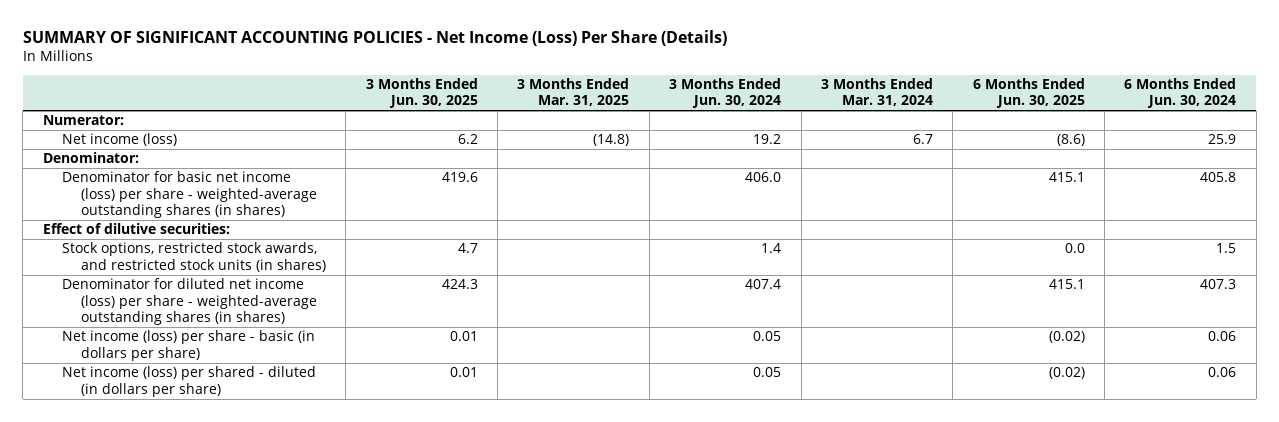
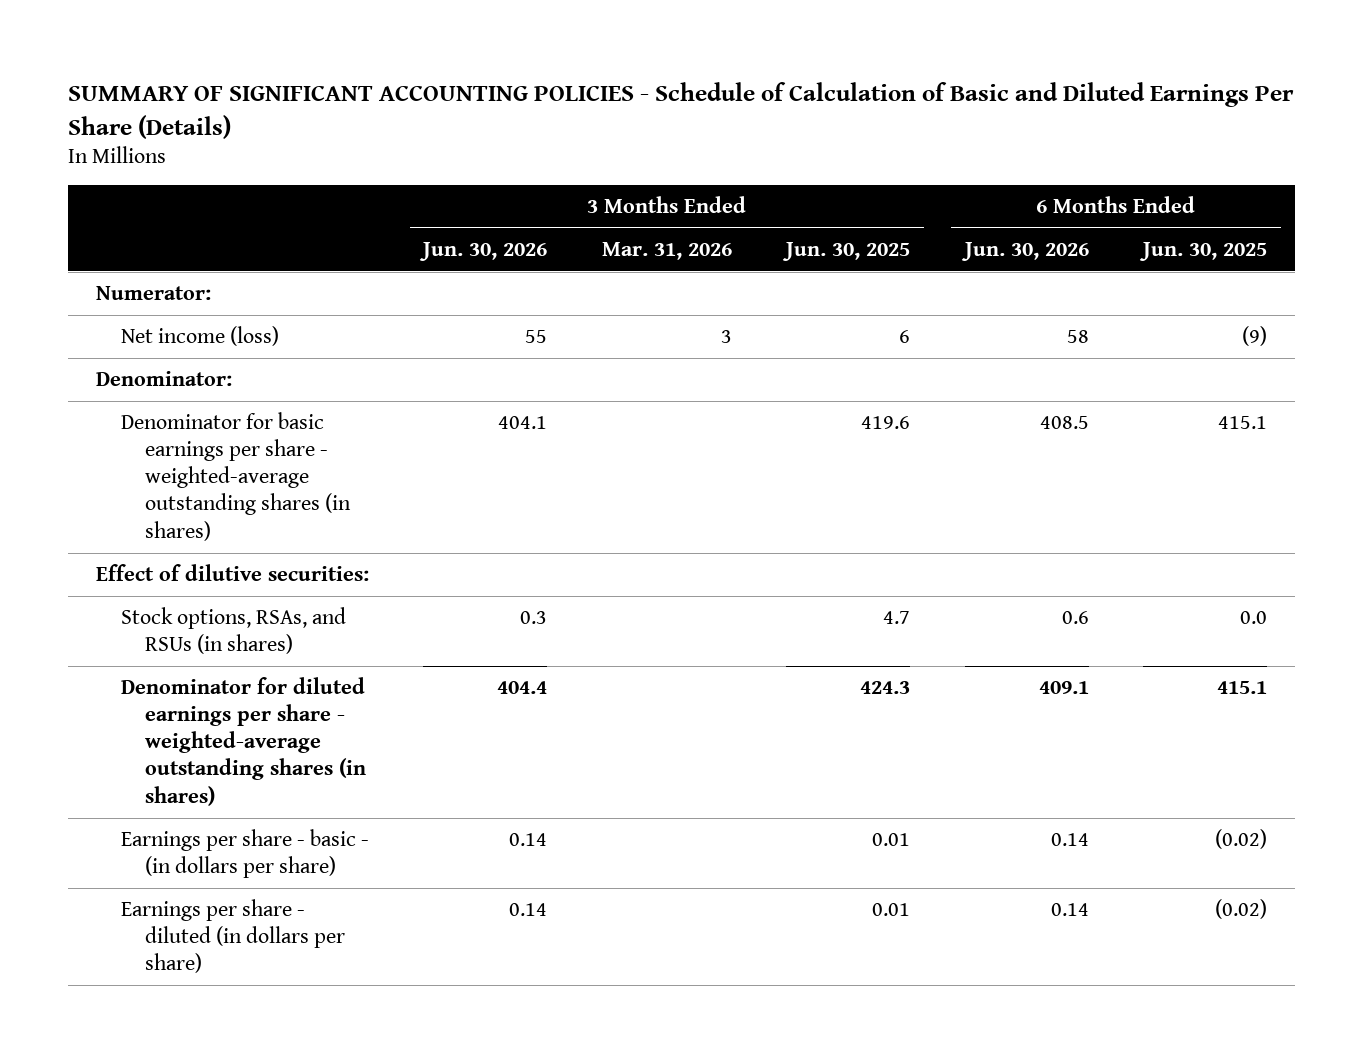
- SUMMARY OF SIGNIFICANT ACCOUNTING POLICIES - Net Income (Loss) Per Share (Details)
+ SUMMARY OF SIGNIFICANT ACCOUNTING POLICIES - Schedule of Calculation of Basic and Diluted Earnings Per Share (Details)
- | 3 Months Ended Jun. 30, 2025 | 3 Months Ended Mar. 31, 2025 | 3 Months Ended Jun. 30, 2024 | 3 Months Ended Mar. 31, 2024 | 6 Months Ended Jun. 30, 2025 | 6 Months Ended Jun. 30, 2024
+ | 3 Months Ended Jun. 30, 2026 | 3 Months Ended Mar. 31, 2026 | 3 Months Ended Jun. 30, 2025 | 6 Months Ended Jun. 30, 2026 | 6 Months Ended Jun. 30, 2025
- Net income (loss) | 6.2 | (14.8) | 19.2 | 6.7 | (8.6) | 25.9
+ Net income (loss) | 55 | 3 | 6 | 58 | (9)
- Denominator for basic net income (loss) per share - weighted-average outstanding shares (in shares) | 419.6 | | 406.0 | | 415.1 | 405.8
+ Denominator for basic earnings per share - weighted-average outstanding shares (in shares) | 404.1 | | 419.6 | 408.5 | 415.1
- Stock options, restricted stock awards, and restricted stock units (in shares) | 4.7 | | 1.4 | | 0.0 | 1.5
- Denominator for diluted net income (loss) per share - weighted-average outstanding shares (in shares) | 424.3 | | 407.4 | | 415.1 | 407.3
- Net income (loss) per share - basic (in dollars per share) | 0.01 | | 0.05 | | (0.02) | 0.06
- Net income (loss) per shared - diluted (in dollars per share) | 0.01 | | 0.05 | | (0.02) | 0.06
+ Stock options, RSAs, and RSUs (in shares) | 0.3 | | 4.7 | 0.6 | 0.0
+ Denominator for diluted earnings per share - weighted-average outstanding shares (in shares) | 404.4 | | 424.3 | 409.1 | 415.1
+ Earnings per share - basic - (in dollars per share) | 0.14 | | 0.01 | 0.14 | (0.02)
+ Earnings per share - diluted (in dollars per share) | 0.14 | | 0.01 | 0.14 | (0.02)

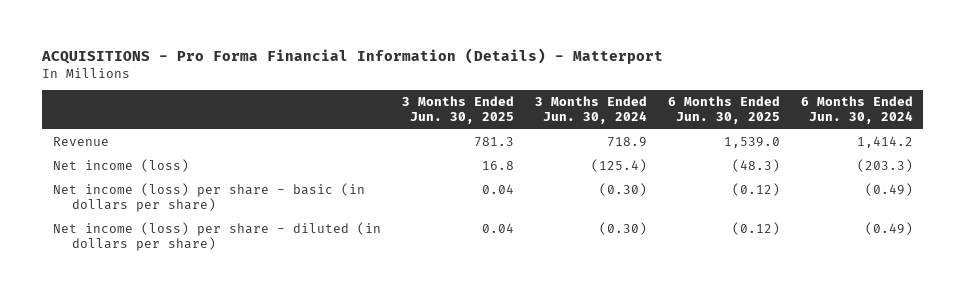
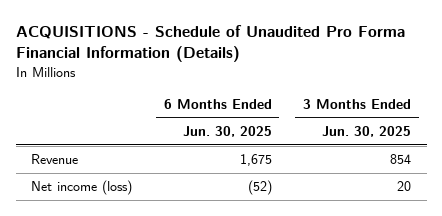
- ACQUISITIONS - Pro Forma Financial Information (Details) - Matterport
+ ACQUISITIONS - Schedule of Unaudited Pro Forma Financial Information (Details)
- | 3 Months Ended Jun. 30, 2025 | 3 Months Ended Jun. 30, 2024 | 6 Months Ended Jun. 30, 2025 | 6 Months Ended Jun. 30, 2024
+ | 6 Months Ended Jun. 30, 2025 | 3 Months Ended Jun. 30, 2025
- Revenue | 781.3 | 718.9 | 1,539.0 | 1,414.2
- Net income (loss) | 16.8 | (125.4) | (48.3) | (203.3)
- Net income (loss) per share - basic (in dollars per share) | 0.04 | (0.30) | (0.12) | (0.49)
- Net income (loss) per share - diluted (in dollars per share) | 0.04 | (0.30) | (0.12) | (0.49)
+ Revenue | 1,675 | 854
+ Net income (loss) | (52) | 20

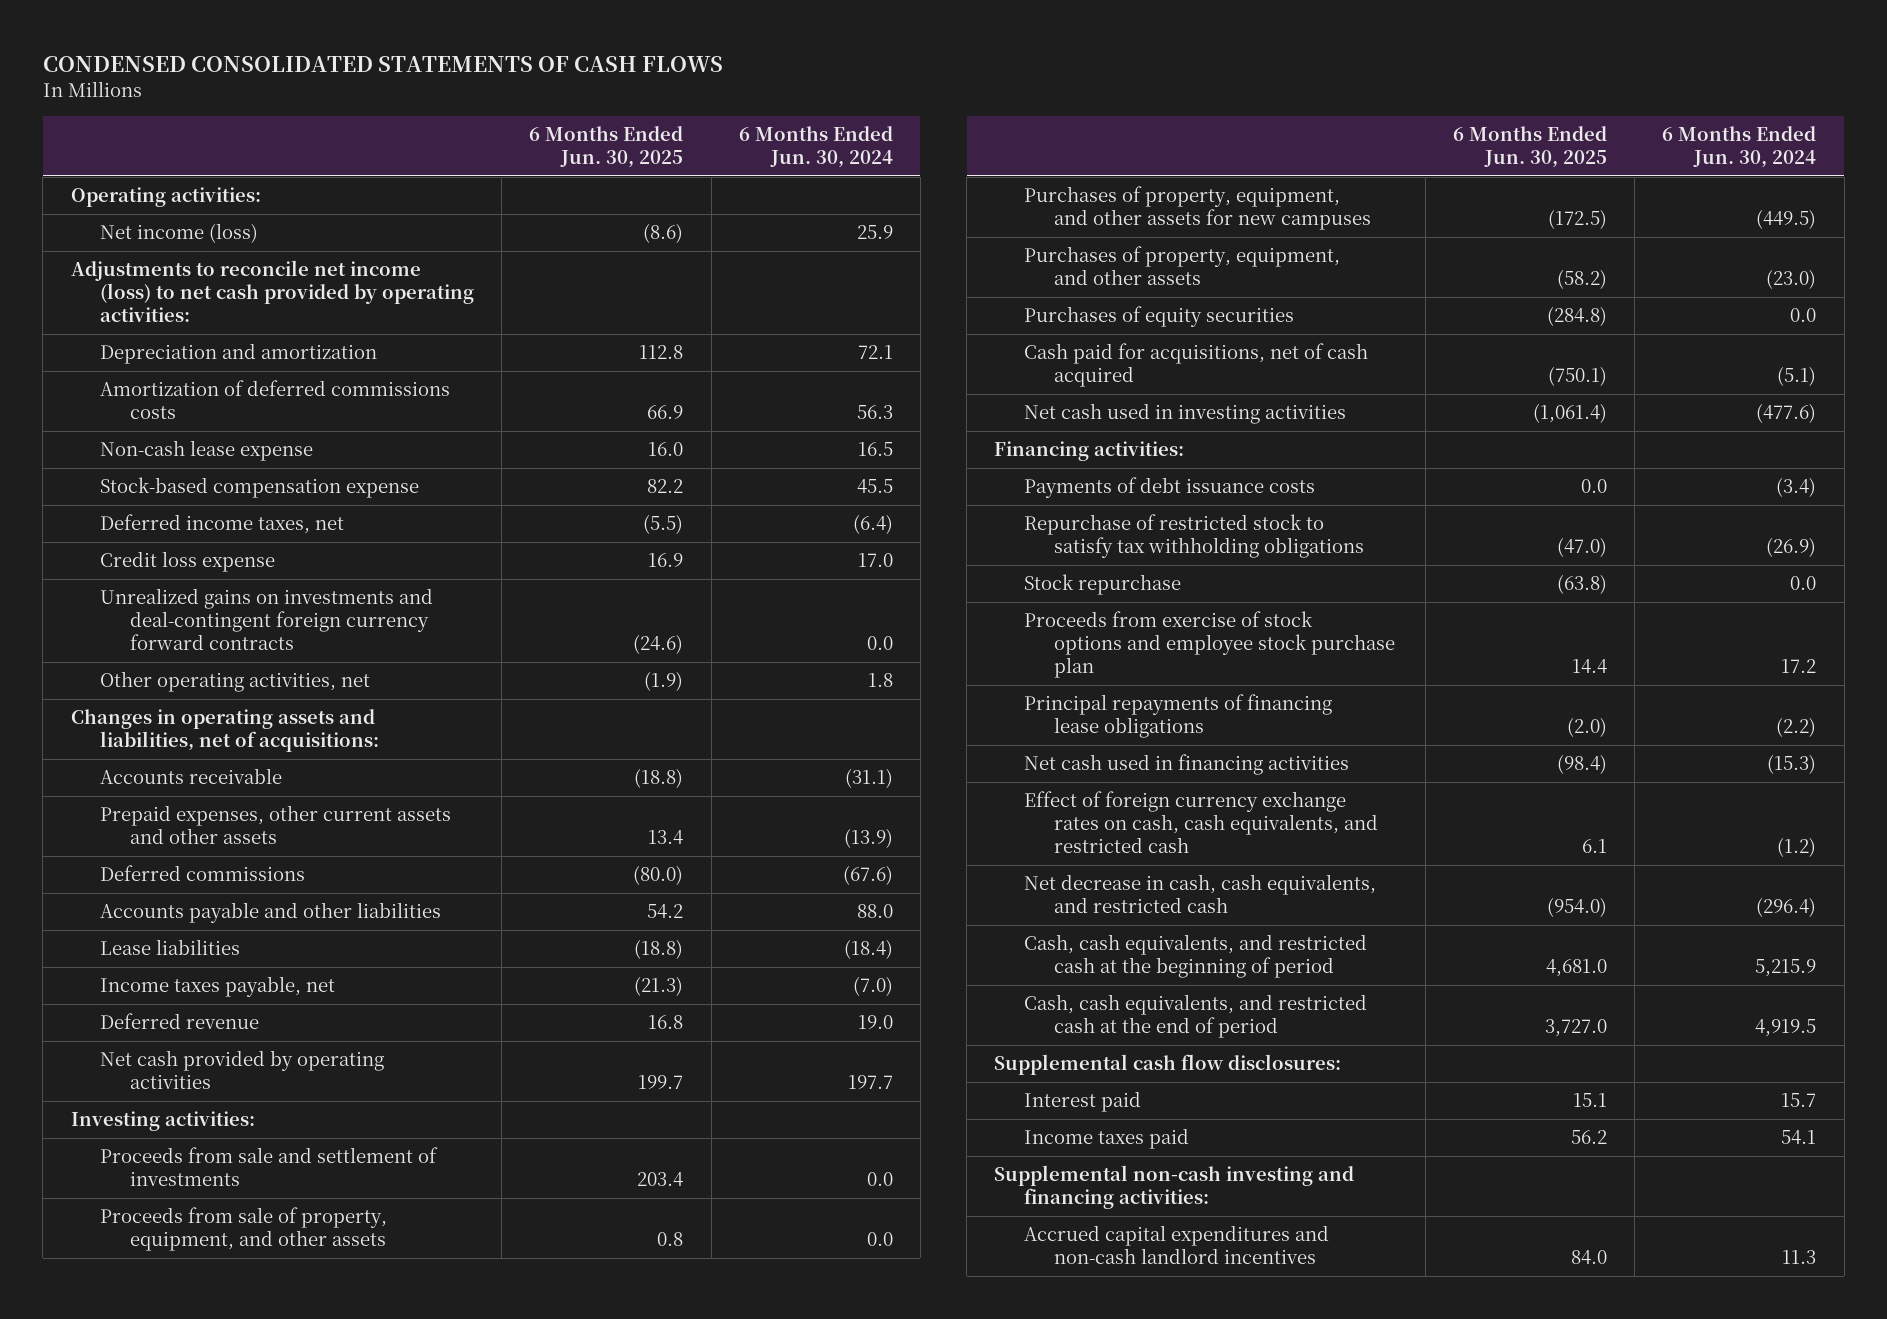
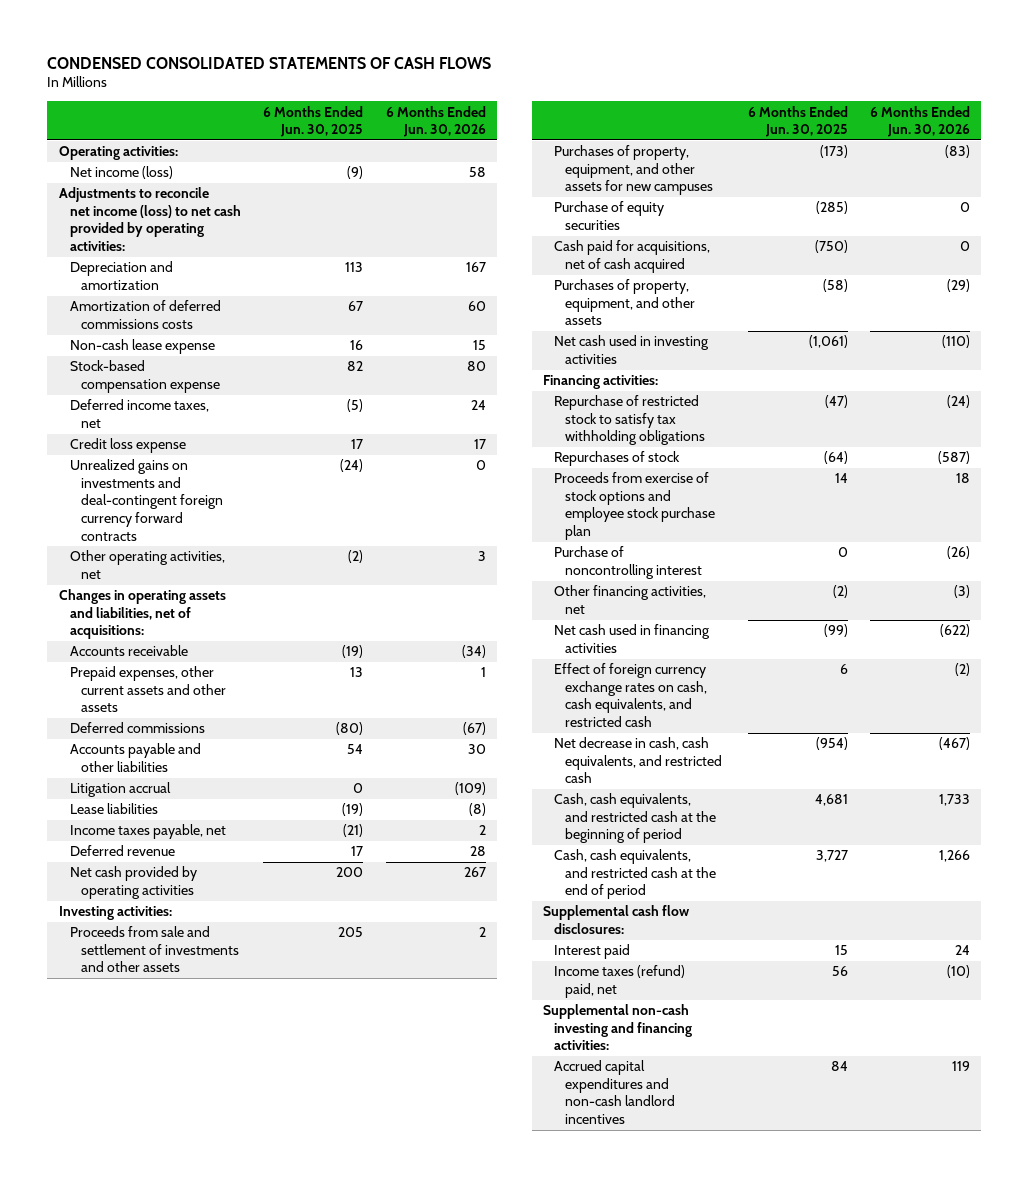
- | 6 Months Ended Jun. 30, 2025 | 6 Months Ended Jun. 30, 2024
+ | 6 Months Ended Jun. 30, 2025 | 6 Months Ended Jun. 30, 2026
- Net income (loss) | (8.6) | 25.9
+ Net income (loss) | (9) | 58
- Depreciation and amortization | 112.8 | 72.1
- Amortization of deferred commissions costs | 66.9 | 56.3
- Non-cash lease expense | 16.0 | 16.5
- Stock-based compensation expense | 82.2 | 45.5
- Deferred income taxes, net | (5.5) | (6.4)
- Credit loss expense | 16.9 | 17.0
- Unrealized gains on investments and deal-contingent foreign currency forward contracts | (24.6) | 0.0
- Other operating activities, net | (1.9) | 1.8
+ Depreciation and amortization | 113 | 167
+ Amortization of deferred commissions costs | 67 | 60
+ Non-cash lease expense | 16 | 15
+ Stock-based compensation expense | 82 | 80
+ Deferred income taxes, net | (5) | 24
+ Credit loss expense | 17 | 17
+ Unrealized gains on investments and deal-contingent foreign currency forward contracts | (24) | 0
+ Other operating activities, net | (2) | 3
- Accounts receivable | (18.8) | (31.1)
- Prepaid expenses, other current assets and other assets | 13.4 | (13.9)
- Deferred commissions | (80.0) | (67.6)
- Accounts payable and other liabilities | 54.2 | 88.0
- Lease liabilities | (18.8) | (18.4)
- Income taxes payable, net | (21.3) | (7.0)
- Deferred revenue | 16.8 | 19.0
- Net cash provided by operating activities | 199.7 | 197.7
+ Accounts receivable | (19) | (34)
+ Prepaid expenses, other current assets and other assets | 13 | 1
+ Deferred commissions | (80) | (67)
+ Accounts payable and other liabilities | 54 | 30
+ Litigation accrual | 0 | (109)
+ Lease liabilities | (19) | (8)
+ Income taxes payable, net | (21) | 2
+ Deferred revenue | 17 | 28
+ Net cash provided by operating activities | 200 | 267
- Proceeds from sale and settlement of investments | 203.4 | 0.0
- Proceeds from sale of property, equipment, and other assets | 0.8 | 0.0
- Purchases of property, equipment, and other assets for new campuses | (172.5) | (449.5)
- Purchases of property, equipment, and other assets | (58.2) | (23.0)
- Purchases of equity securities | (284.8) | 0.0
- Cash paid for acquisitions, net of cash acquired | (750.1) | (5.1)
- Net cash used in investing activities | (1,061.4) | (477.6)
+ Proceeds from sale and settlement of investments and other assets | 205 | 2
+ Purchases of property, equipment, and other assets for new campuses | (173) | (83)
+ Purchase of equity securities | (285) | 0
+ Cash paid for acquisitions, net of cash acquired | (750) | 0
+ Purchases of property, equipment, and other assets | (58) | (29)
+ Net cash used in investing activities | (1,061) | (110)
- Payments of debt issuance costs | 0.0 | (3.4)
- Repurchase of restricted stock to satisfy tax withholding obligations | (47.0) | (26.9)
- Stock repurchase | (63.8) | 0.0
- Proceeds from exercise of stock options and employee stock purchase plan | 14.4 | 17.2
- Principal repayments of financing lease obligations | (2.0) | (2.2)
- Net cash used in financing activities | (98.4) | (15.3)
- Effect of foreign currency exchange rates on cash, cash equivalents, and restricted cash | 6.1 | (1.2)
- Net decrease in cash, cash equivalents, and restricted cash | (954.0) | (296.4)
- Cash, cash equivalents, and restricted cash at the beginning of period | 4,681.0 | 5,215.9
- Cash, cash equivalents, and restricted cash at the end of period | 3,727.0 | 4,919.5
+ Repurchase of restricted stock to satisfy tax withholding obligations | (47) | (24)
+ Repurchases of stock | (64) | (587)
+ Proceeds from exercise of stock options and employee stock purchase plan | 14 | 18
+ Purchase of noncontrolling interest | 0 | (26)
+ Other financing activities, net | (2) | (3)
+ Net cash used in financing activities | (99) | (622)
+ Effect of foreign currency exchange rates on cash, cash equivalents, and restricted cash | 6 | (2)
+ Net decrease in cash, cash equivalents, and restricted cash | (954) | (467)
+ Cash, cash equivalents, and restricted cash at the beginning of period | 4,681 | 1,733
+ Cash, cash equivalents, and restricted cash at the end of period | 3,727 | 1,266
- Interest paid | 15.1 | 15.7
- Income taxes paid | 56.2 | 54.1
+ Interest paid | 15 | 24
+ Income taxes (refund) paid, net | 56 | (10)
- Accrued capital expenditures and non-cash landlord incentives | 84.0 | 11.3
+ Accrued capital expenditures and non-cash landlord incentives | 84 | 119

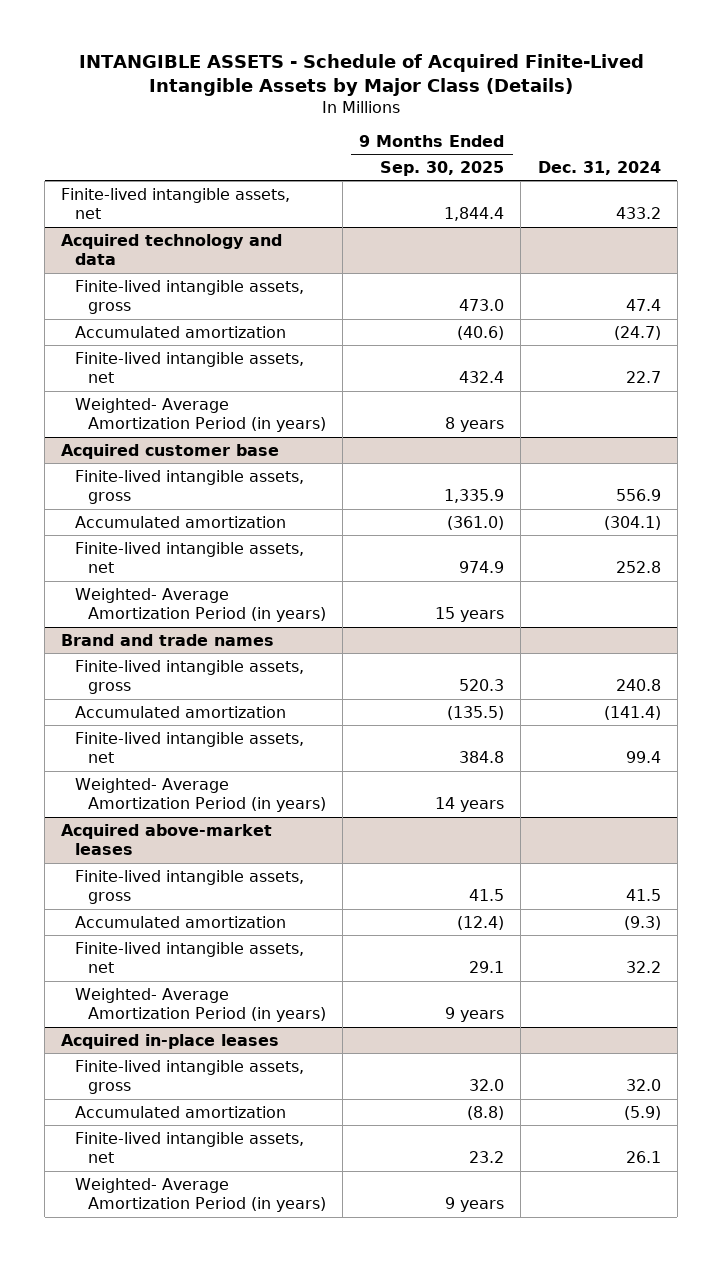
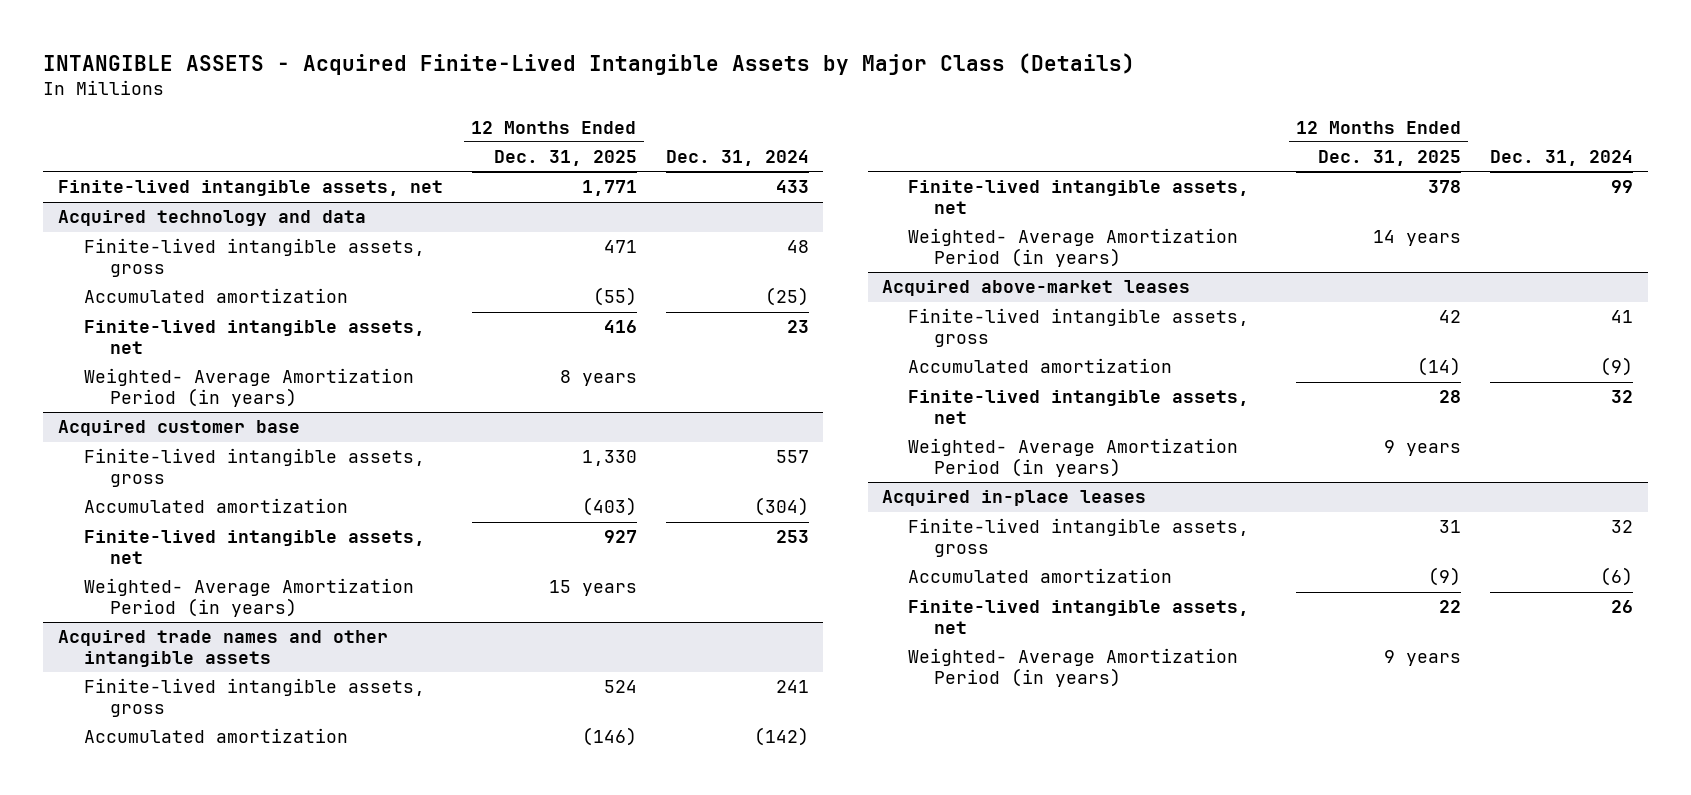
- INTANGIBLE ASSETS - Schedule of Acquired Finite-Lived Intangible Assets by Major Class (Details)
+ INTANGIBLE ASSETS - Acquired Finite-Lived Intangible Assets by Major Class (Details)
- | 9 Months Ended Sep. 30, 2025 | Dec. 31, 2024
+ | 12 Months Ended Dec. 31, 2025 | Dec. 31, 2024
- Finite-lived intangible assets, net | 1,844.4 | 433.2
+ Finite-lived intangible assets, net | 1,771 | 433
@ Acquired technology and data
- Finite-lived intangible assets, gross | 473.0 | 47.4
- Accumulated amortization | (40.6) | (24.7)
- Finite-lived intangible assets, net | 432.4 | 22.7
+ Finite-lived intangible assets, gross | 471 | 48
+ Accumulated amortization | (55) | (25)
+ Finite-lived intangible assets, net | 416 | 23
@ Acquired customer base
- Finite-lived intangible assets, gross | 1,335.9 | 556.9
- Accumulated amortization | (361.0) | (304.1)
- Finite-lived intangible assets, net | 974.9 | 252.8
+ Finite-lived intangible assets, gross | 1,330 | 557
+ Accumulated amortization | (403) | (304)
+ Finite-lived intangible assets, net | 927 | 253
- Brand and trade names
- Finite-lived intangible assets, gross | 520.3 | 240.8
- Accumulated amortization | (135.5) | (141.4)
- Finite-lived intangible assets, net | 384.8 | 99.4
+ Acquired trade names and other intangible assets
+ Finite-lived intangible assets, gross | 524 | 241
+ Accumulated amortization | (146) | (142)
+ Finite-lived intangible assets, net | 378 | 99
@ Acquired above-market leases
- Finite-lived intangible assets, gross | 41.5 | 41.5
- Accumulated amortization | (12.4) | (9.3)
- Finite-lived intangible assets, net | 29.1 | 32.2
+ Finite-lived intangible assets, gross | 42 | 41
+ Accumulated amortization | (14) | (9)
+ Finite-lived intangible assets, net | 28 | 32
@ Acquired in-place leases
- Finite-lived intangible assets, gross | 32.0 | 32.0
- Accumulated amortization | (8.8) | (5.9)
- Finite-lived intangible assets, net | 23.2 | 26.1
+ Finite-lived intangible assets, gross | 31 | 32
+ Accumulated amortization | (9) | (6)
+ Finite-lived intangible assets, net | 22 | 26

